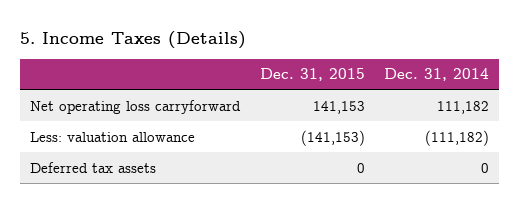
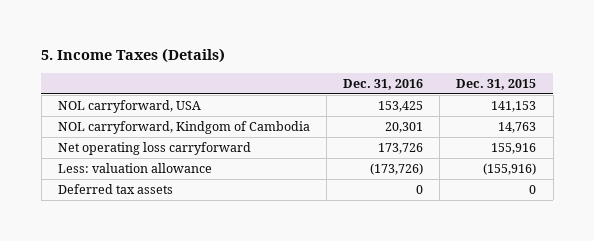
- | Dec. 31, 2015 | Dec. 31, 2014
+ | Dec. 31, 2016 | Dec. 31, 2015
- Net operating loss carryforward | 141,153 | 111,182
- Less: valuation allowance | (141,153) | (111,182)
+ NOL carryforward, USA | 153,425 | 141,153
+ NOL carryforward, Kindgom of Cambodia | 20,301 | 14,763
+ Net operating loss carryforward | 173,726 | 155,916
+ Less: valuation allowance | (173,726) | (155,916)

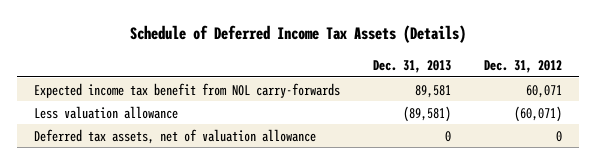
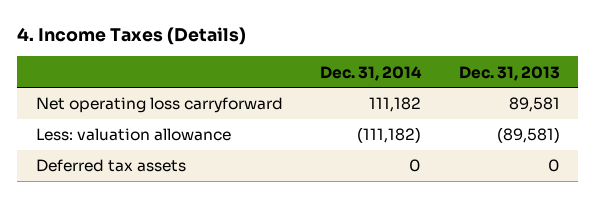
- Schedule of Deferred Income Tax Assets (Details)
+ 4. Income Taxes (Details)
- | Dec. 31, 2013 | Dec. 31, 2012
+ | Dec. 31, 2014 | Dec. 31, 2013
- Expected income tax benefit from NOL carry-forwards | 89,581 | 60,071
- Less valuation allowance | (89,581) | (60,071)
- Deferred tax assets, net of valuation allowance | 0 | 0
+ Net operating loss carryforward | 111,182 | 89,581
+ Less: valuation allowance | (111,182) | (89,581)
+ Deferred tax assets | 0 | 0

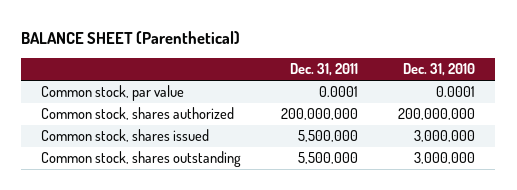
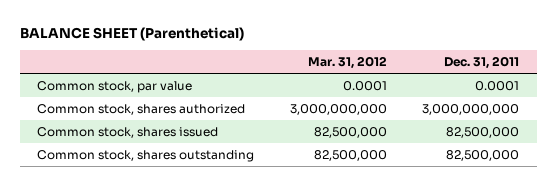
- | Dec. 31, 2011 | Dec. 31, 2010
+ | Mar. 31, 2012 | Dec. 31, 2011
- Common stock, shares authorized | 200,000,000 | 200,000,000
- Common stock, shares issued | 5,500,000 | 3,000,000
- Common stock, shares outstanding | 5,500,000 | 3,000,000
+ Common stock, shares authorized | 3,000,000,000 | 3,000,000,000
+ Common stock, shares issued | 82,500,000 | 82,500,000
+ Common stock, shares outstanding | 82,500,000 | 82,500,000

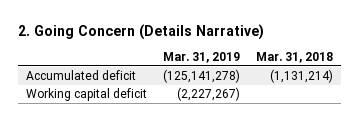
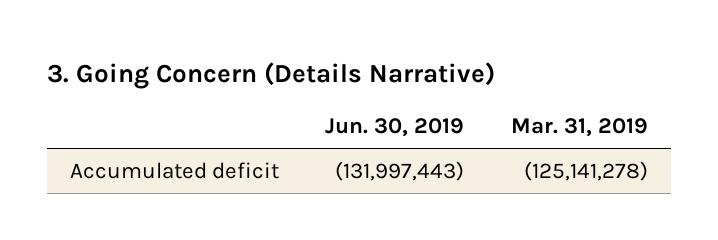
- 2. Going Concern (Details Narrative)
+ 3. Going Concern (Details Narrative)
- | Mar. 31, 2019 | Mar. 31, 2018
+ | Jun. 30, 2019 | Mar. 31, 2019
- Working capital deficit | (2,227,267) |

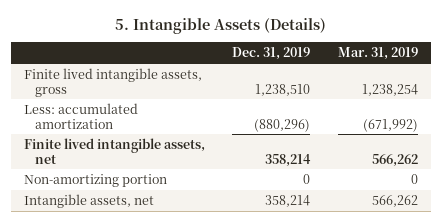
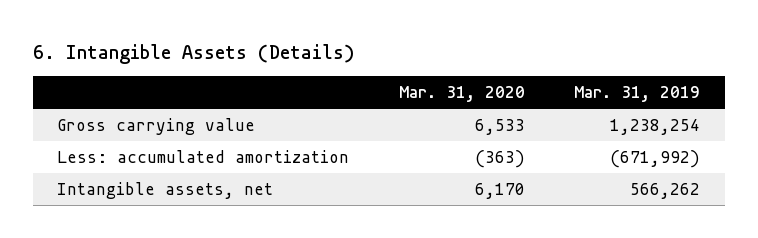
- 5. Intangible Assets (Details)
+ 6. Intangible Assets (Details)
- | Dec. 31, 2019 | Mar. 31, 2019
+ | Mar. 31, 2020 | Mar. 31, 2019
- Finite lived intangible assets, gross | 1,238,510 | 1,238,254
+ Gross carrying value | 6,533 | 1,238,254
- Finite lived intangible assets, net | 358,214 | 566,262
- Non-amortizing portion | 0 | 0

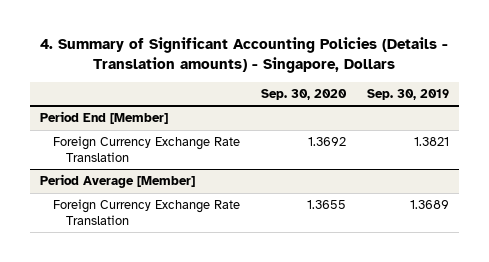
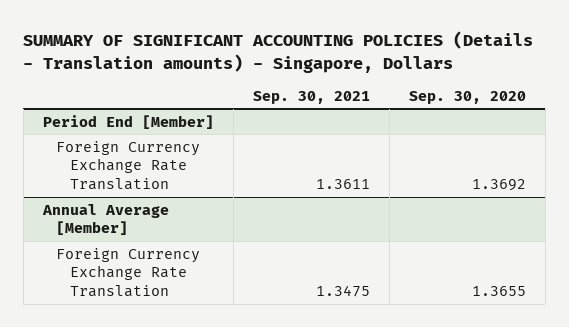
- 4. Summary of Significant Accounting Policies (Details - Translation amounts) - Singapore, Dollars
+ SUMMARY OF SIGNIFICANT ACCOUNTING POLICIES (Details - Translation amounts) - Singapore, Dollars
- | Sep. 30, 2020 | Sep. 30, 2019
+ | Sep. 30, 2021 | Sep. 30, 2020
- Period Average [Member]
+ Annual Average [Member]

